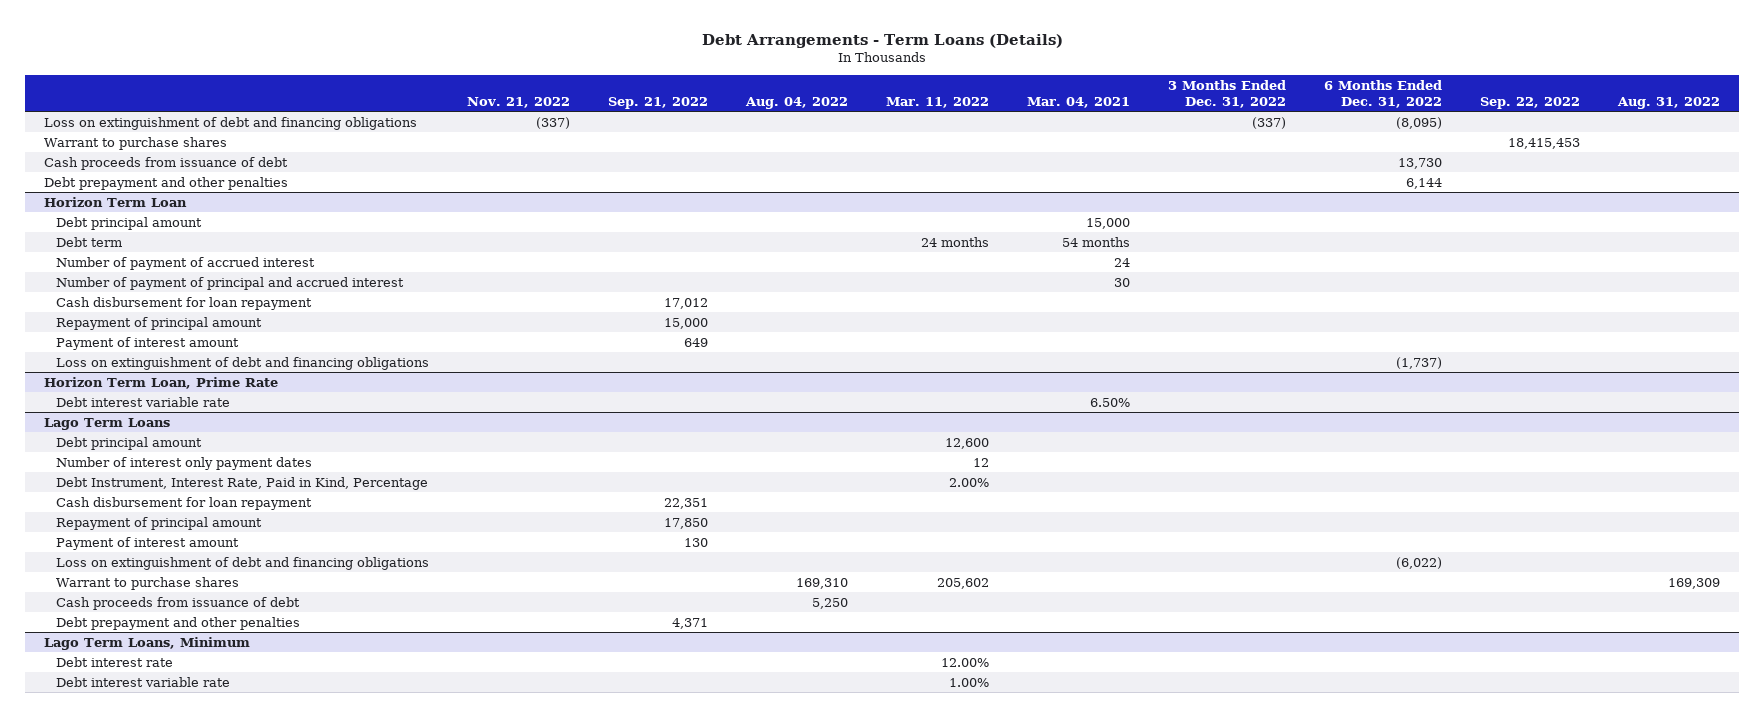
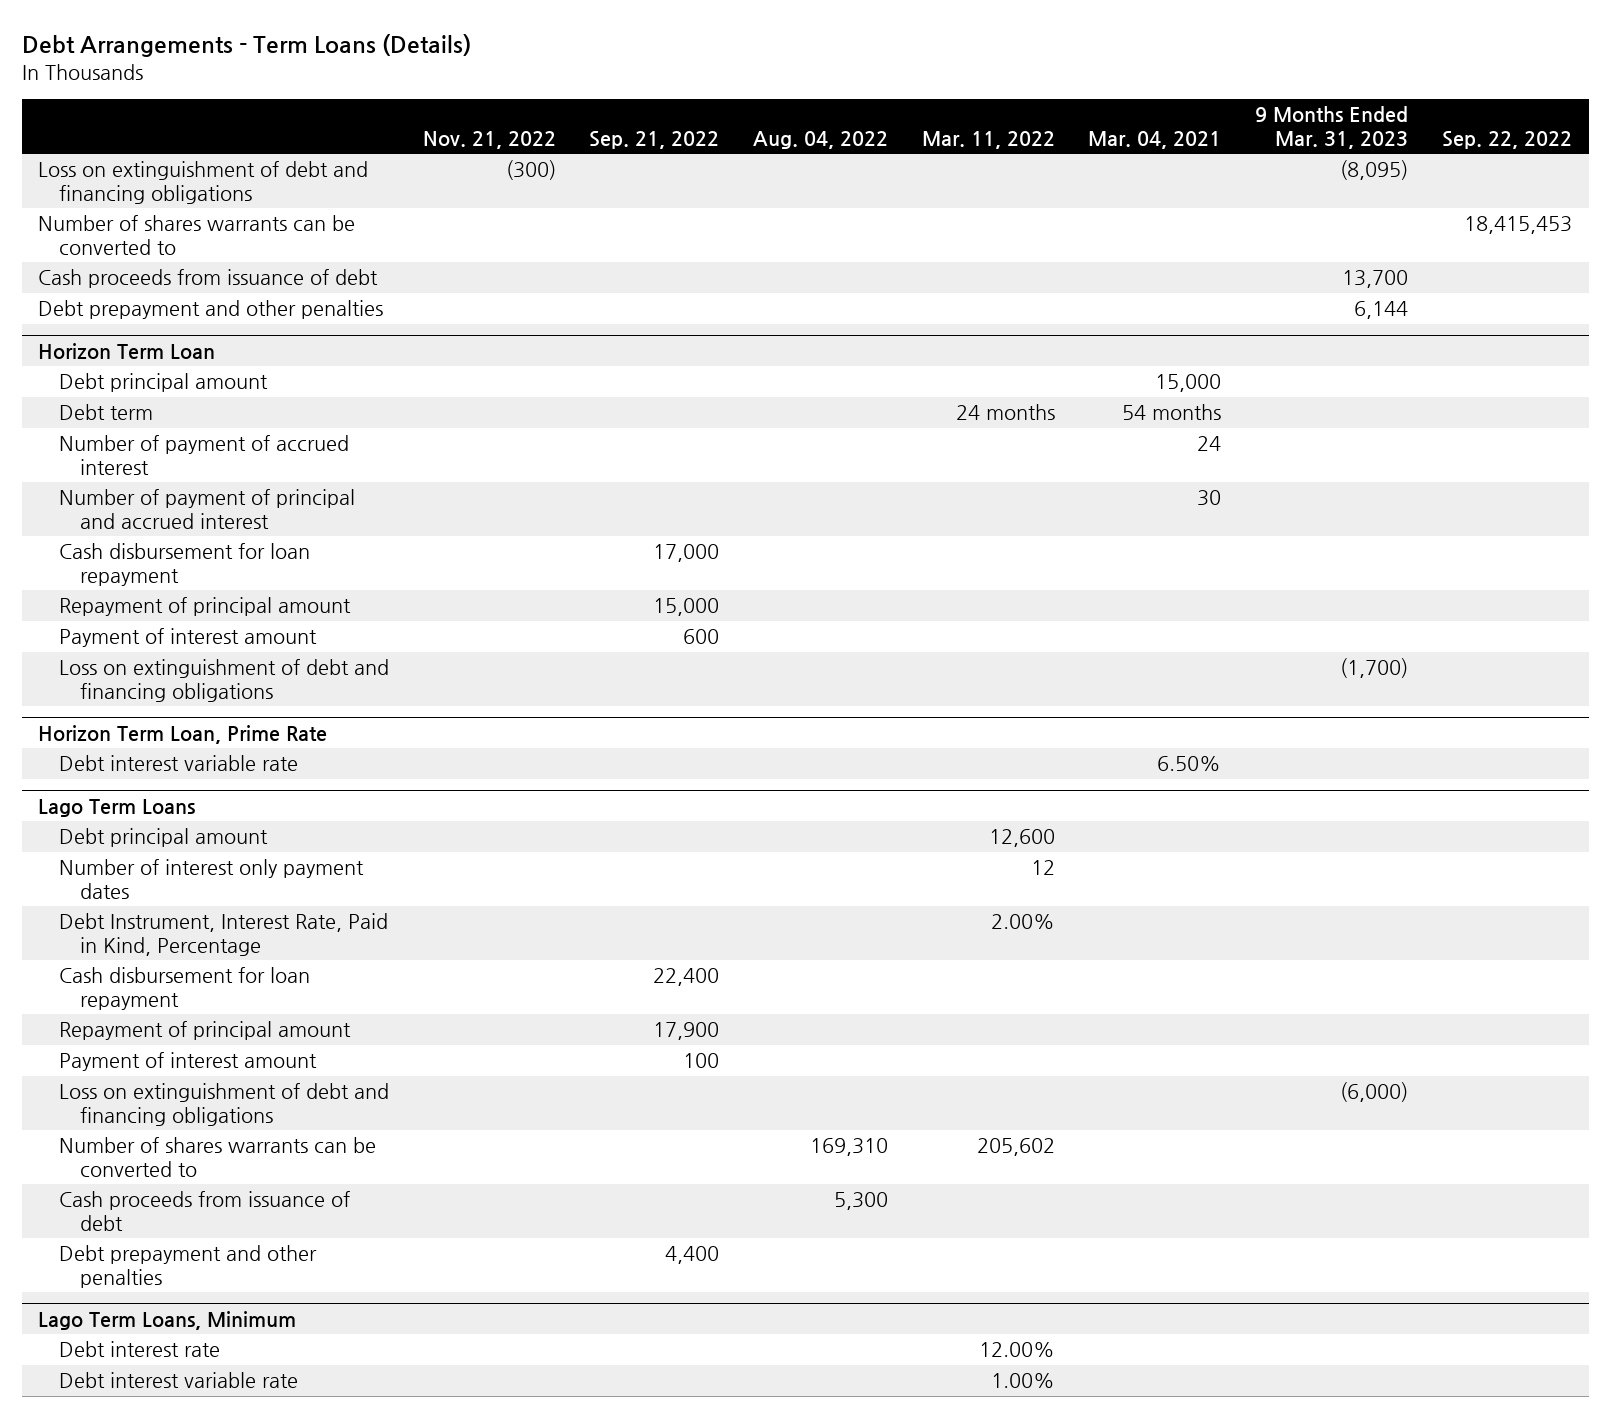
- | Nov. 21, 2022 | Sep. 21, 2022 | Aug. 04, 2022 | Mar. 11, 2022 | Mar. 04, 2021 | 3 Months Ended Dec. 31, 2022 | 6 Months Ended Dec. 31, 2022 | Sep. 22, 2022 | Aug. 31, 2022
+ | Nov. 21, 2022 | Sep. 21, 2022 | Aug. 04, 2022 | Mar. 11, 2022 | Mar. 04, 2021 | 9 Months Ended Mar. 31, 2023 | Sep. 22, 2022
- Loss on extinguishment of debt and financing obligations | (337) | | | | | (337) | (8,095) | |
- Warrant to purchase shares | | | | | | | | 18,415,453 |
+ Loss on extinguishment of debt and financing obligations | (300) | | | | | (8,095) |
+ Number of shares warrants can be converted to | | | | | | | 18,415,453
@ Horizon Term Loan
- Cash disbursement for loan repayment | | 17,012 | | | | | | |
+ Cash disbursement for loan repayment | | 17,000 | | | | |
- Payment of interest amount | | 649 | | | | | | |
+ Payment of interest amount | | 600 | | | | |
@ Lago Term Loans
- Cash disbursement for loan repayment | | 22,351 | | | | | | |
- Repayment of principal amount | | 17,850 | | | | | | |
- Payment of interest amount | | 130 | | | | | | |
+ Cash disbursement for loan repayment | | 22,400 | | | | |
+ Repayment of principal amount | | 17,900 | | | | |
+ Payment of interest amount | | 100 | | | | |
- Warrant to purchase shares | | | 169,310 | 205,602 | | | | | 169,309
- Cash proceeds from issuance of debt | | | 5,250 | | | | | |
- Debt prepayment and other penalties | | 4,371 | | | | | | |
+ Number of shares warrants can be converted to | | | 169,310 | 205,602 | | |
+ Cash proceeds from issuance of debt | | | 5,300 | | | |
+ Debt prepayment and other penalties | | 4,400 | | | | |

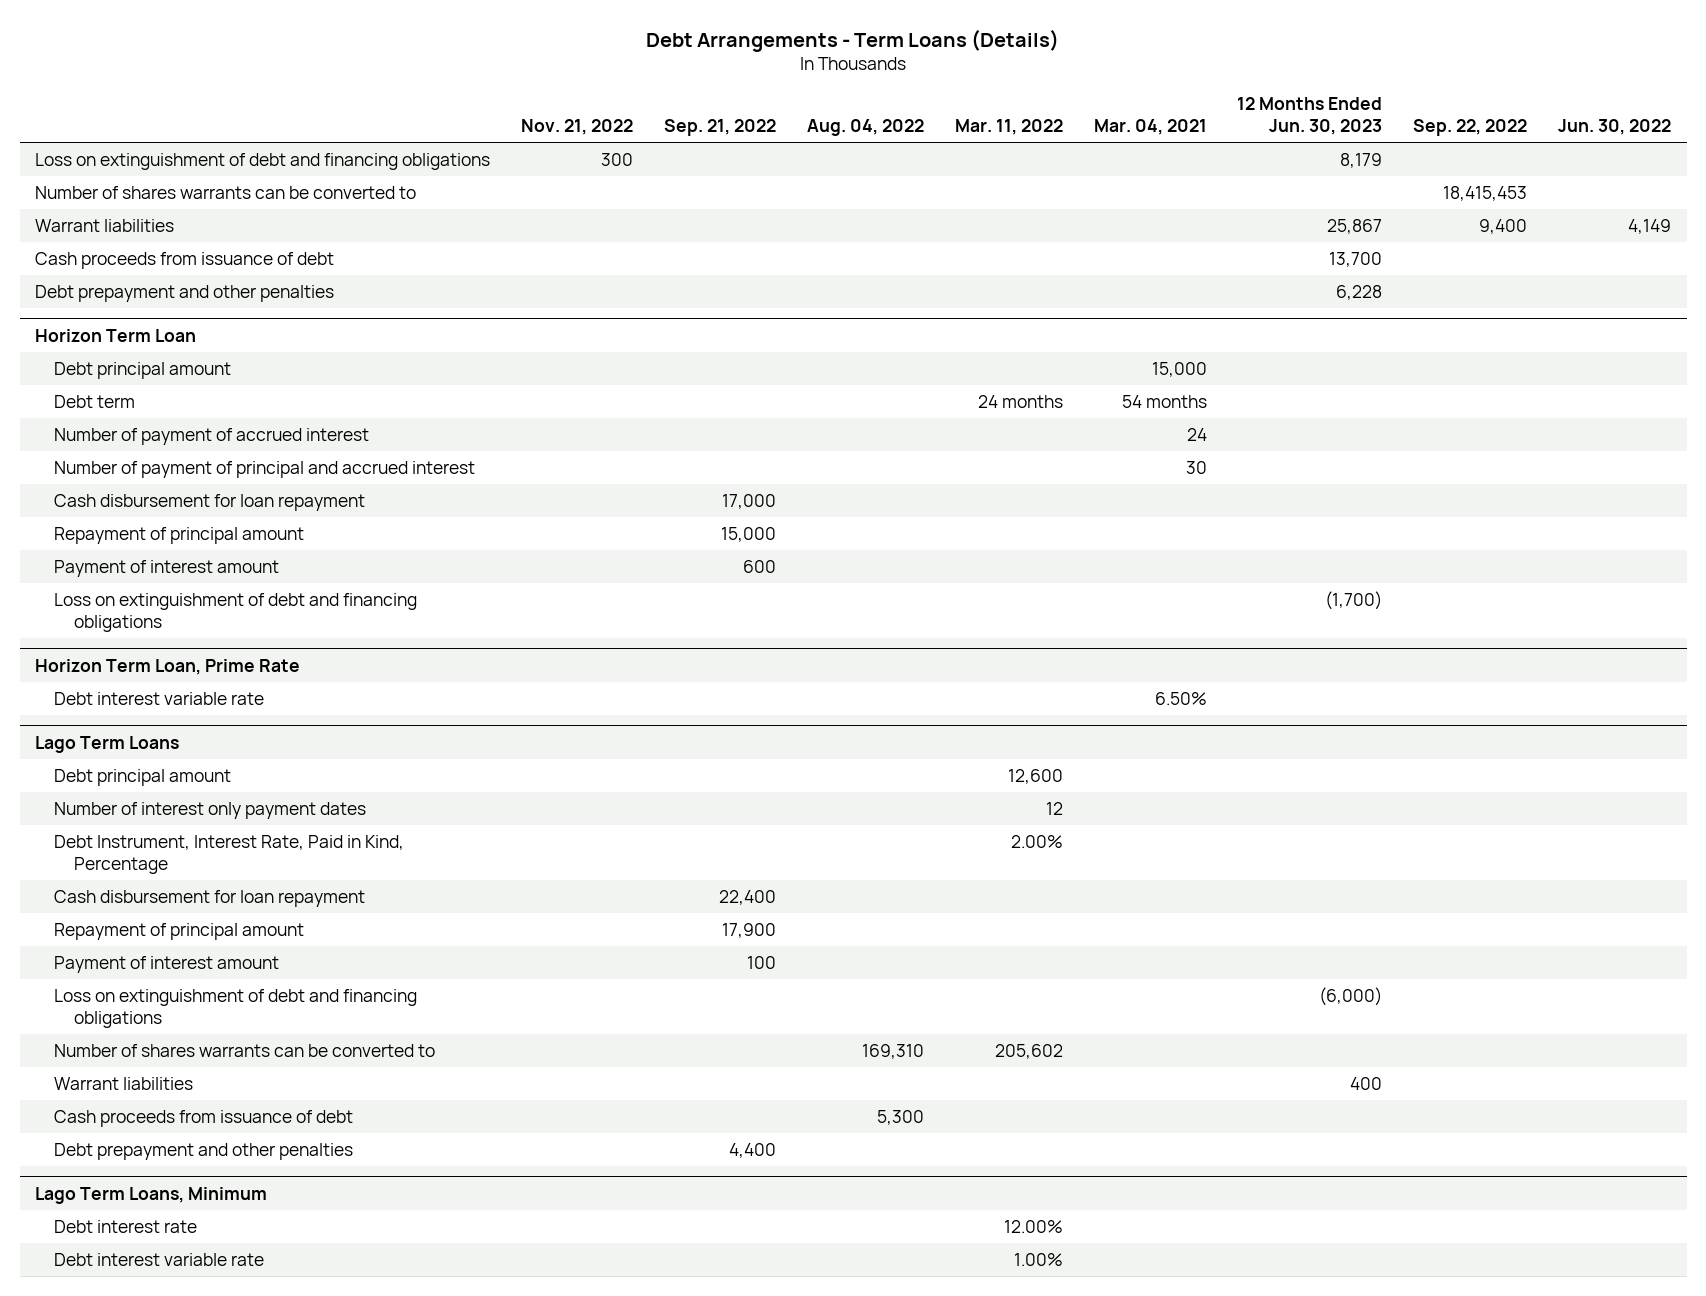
- | Nov. 21, 2022 | Sep. 21, 2022 | Aug. 04, 2022 | Mar. 11, 2022 | Mar. 04, 2021 | 9 Months Ended Mar. 31, 2023 | Sep. 22, 2022
+ | Nov. 21, 2022 | Sep. 21, 2022 | Aug. 04, 2022 | Mar. 11, 2022 | Mar. 04, 2021 | 12 Months Ended Jun. 30, 2023 | Sep. 22, 2022 | Jun. 30, 2022
- Loss on extinguishment of debt and financing obligations | (300) | | | | | (8,095) |
+ Loss on extinguishment of debt and financing obligations | 300 | | | | | 8,179 | |
+ Warrant liabilities | | | | | | 25,867 | 9,400 | 4,149
@ Lago Term Loans
+ Warrant liabilities | | | | | | 400 | |

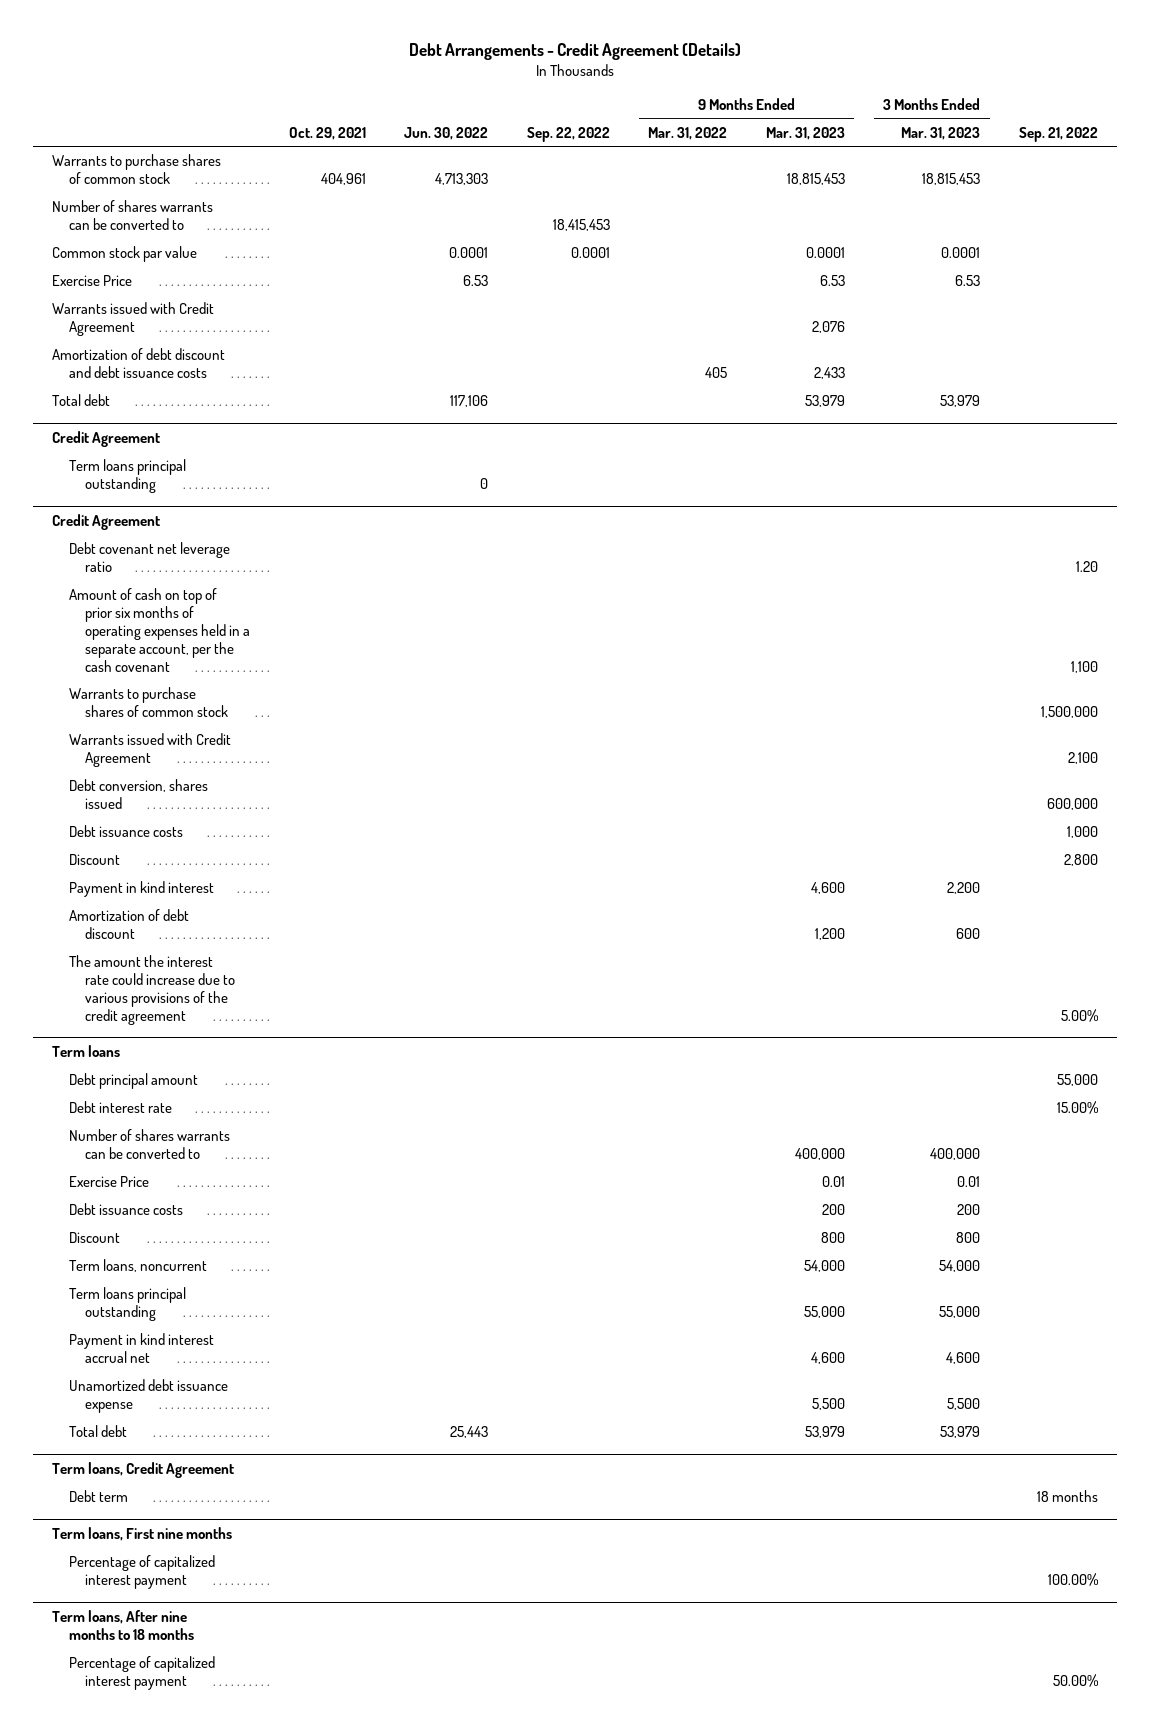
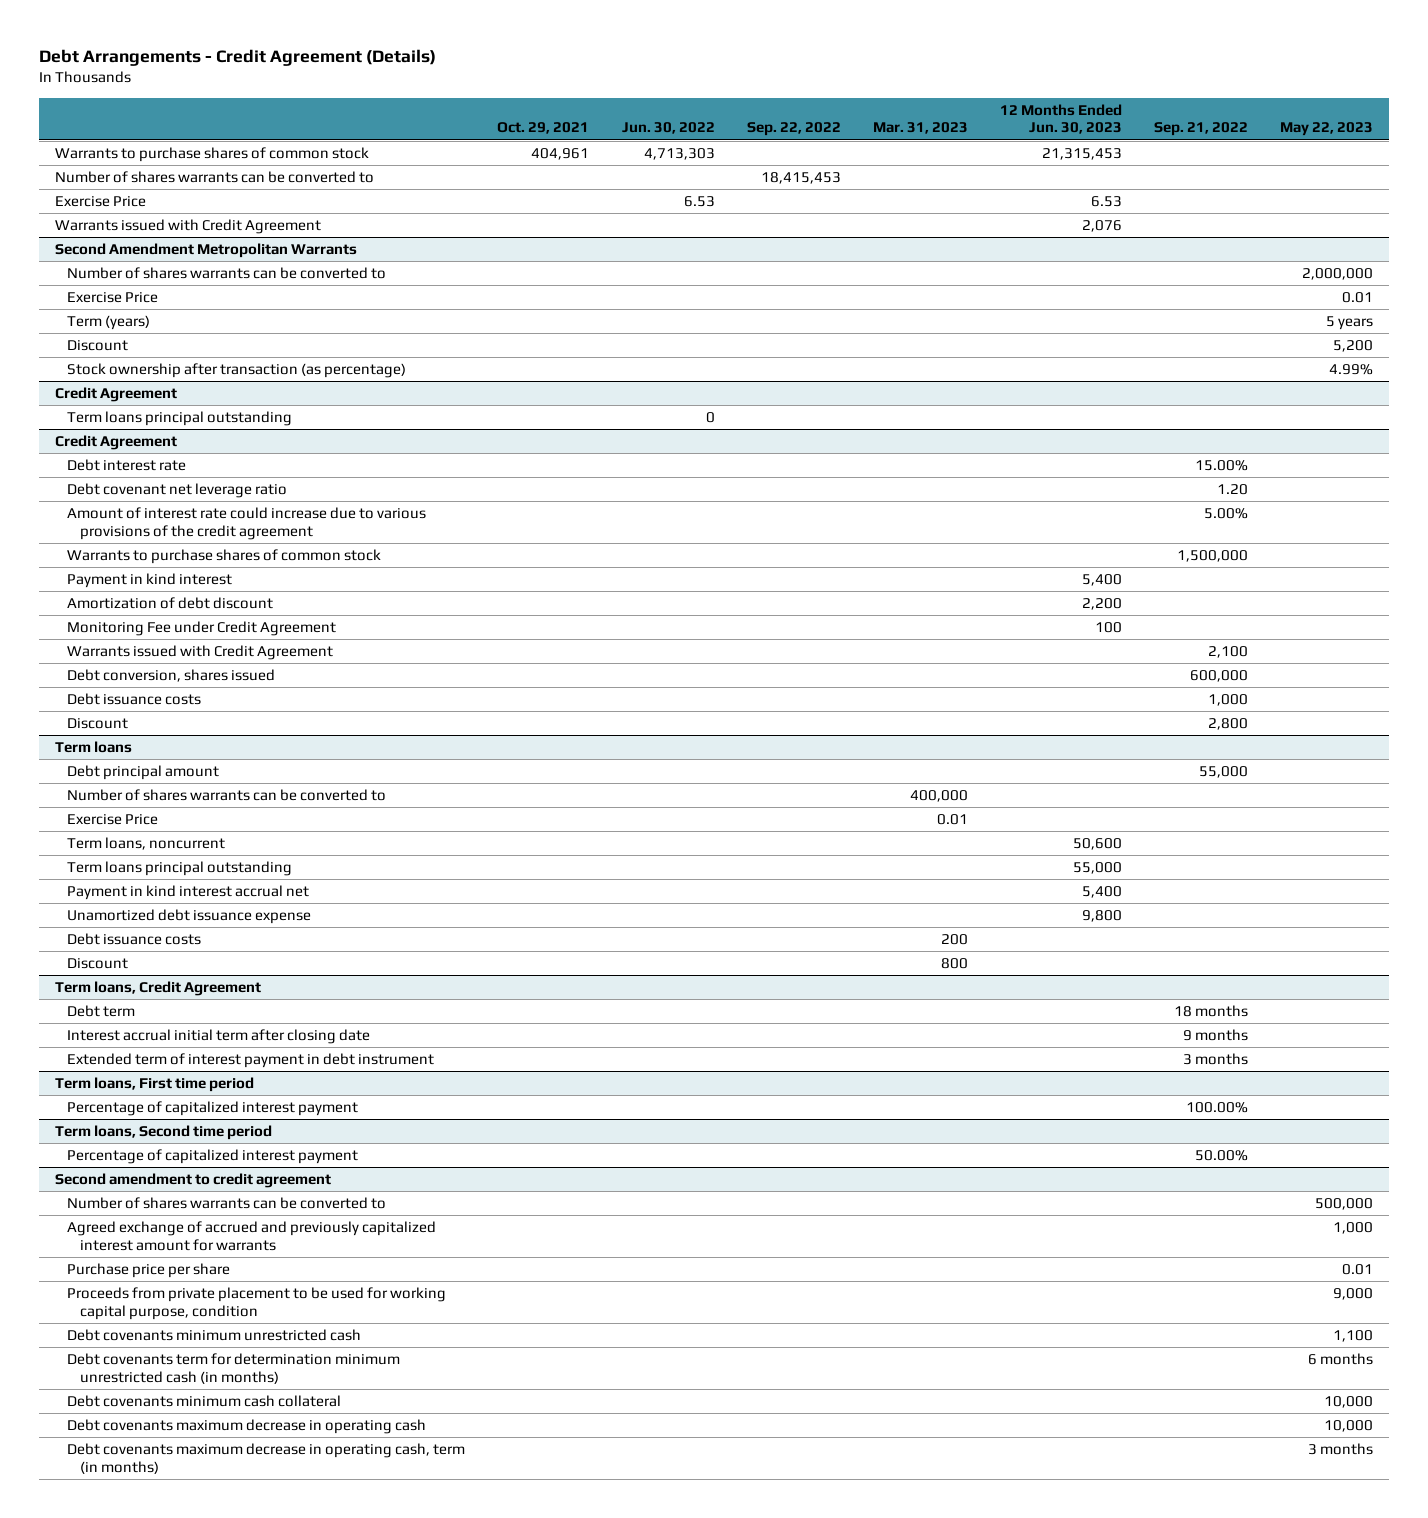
- | Oct. 29, 2021 | Jun. 30, 2022 | Sep. 22, 2022 | 9 Months Ended Mar. 31, 2022 | 9 Months Ended Mar. 31, 2023 | 3 Months Ended Mar. 31, 2023 | Sep. 21, 2022
+ | Oct. 29, 2021 | Jun. 30, 2022 | Sep. 22, 2022 | Mar. 31, 2023 | 12 Months Ended Jun. 30, 2023 | Sep. 21, 2022 | May 22, 2023
- Common stock par value | | 0.0001 | 0.0001 | | 0.0001 | 0.0001 |
- Amortization of debt discount and debt issuance costs | | | | 405 | 2,433 | |
- Total debt | | 117,106 | | | 53,979 | 53,979 |
+ Second Amendment Metropolitan Warrants
+ Number of shares warrants can be converted to | | | | | | | 2,000,000
+ Exercise Price | | | | | | | 0.01
+ Term (years) | | | | | | | 5 years
+ Discount | | | | | | | 5,200
+ Stock ownership after transaction (as percentage) | | | | | | | 4.99%
@ Credit Agreement
+ Debt interest rate | | | | | | 15.00% |
- Amount of cash on top of prior six months of operating expenses held in a separate account, per the cash covenant | | | | | | | 1,100
+ Amount of interest rate could increase due to various provisions of the credit agreement | | | | | | 5.00% |
moved up: Payment in kind interest | | | | | 5,400 | |
moved up: Amortization of debt discount | | | | | 2,200 | |
+ Monitoring Fee under Credit Agreement | | | | | 100 | |
- The amount the interest rate could increase due to various provisions of the credit agreement | | | | | | | 5.00%
@ Term loans
- Debt interest rate | | | | | | | 15.00%
- Total debt | | 25,443 | | | 53,979 | 53,979 |
moved down: Debt issuance costs | | | | 200 | | |
moved down: Discount | | | | 800 | | |
- Term loans, First nine months
@ Term loans, Credit Agreement
+ Interest accrual initial term after closing date | | | | | | 9 months |
+ Extended term of interest payment in debt instrument | | | | | | 3 months |
+ Term loans, First time period
- Term loans, After nine months to 18 months
+ Term loans, Second time period
+ Second amendment to credit agreement
+ Number of shares warrants can be converted to | | | | | | | 500,000
+ Agreed exchange of accrued and previously capitalized interest amount for warrants | | | | | | | 1,000
+ Purchase price per share | | | | | | | 0.01
+ Proceeds from private placement to be used for working capital purpose, condition | | | | | | | 9,000
+ Debt covenants minimum unrestricted cash | | | | | | | 1,100
+ Debt covenants term for determination minimum unrestricted cash (in months) | | | | | | | 6 months
+ Debt covenants minimum cash collateral | | | | | | | 10,000
+ Debt covenants maximum decrease in operating cash | | | | | | | 10,000
+ Debt covenants maximum decrease in operating cash, term (in months) | | | | | | | 3 months

